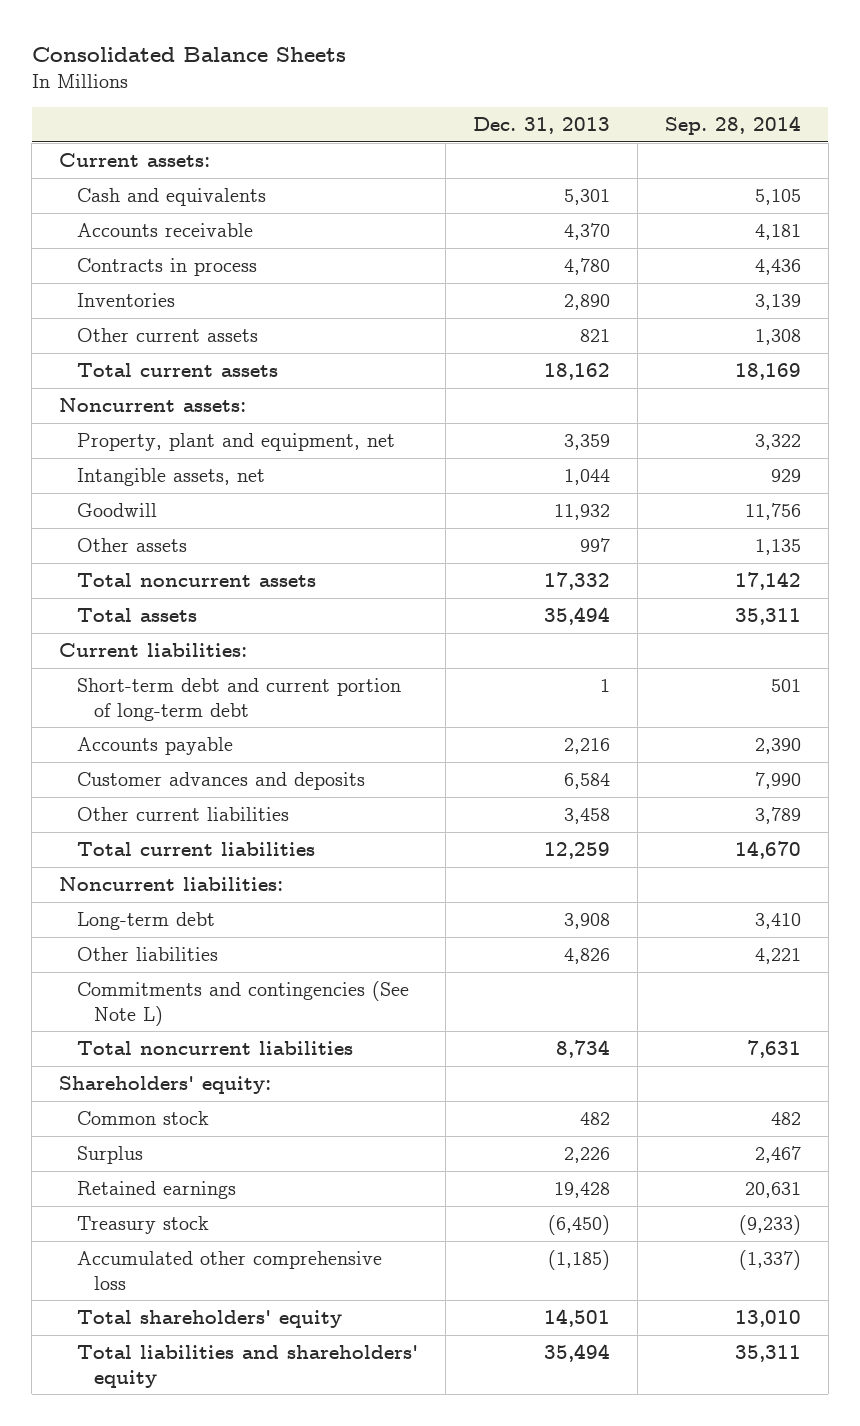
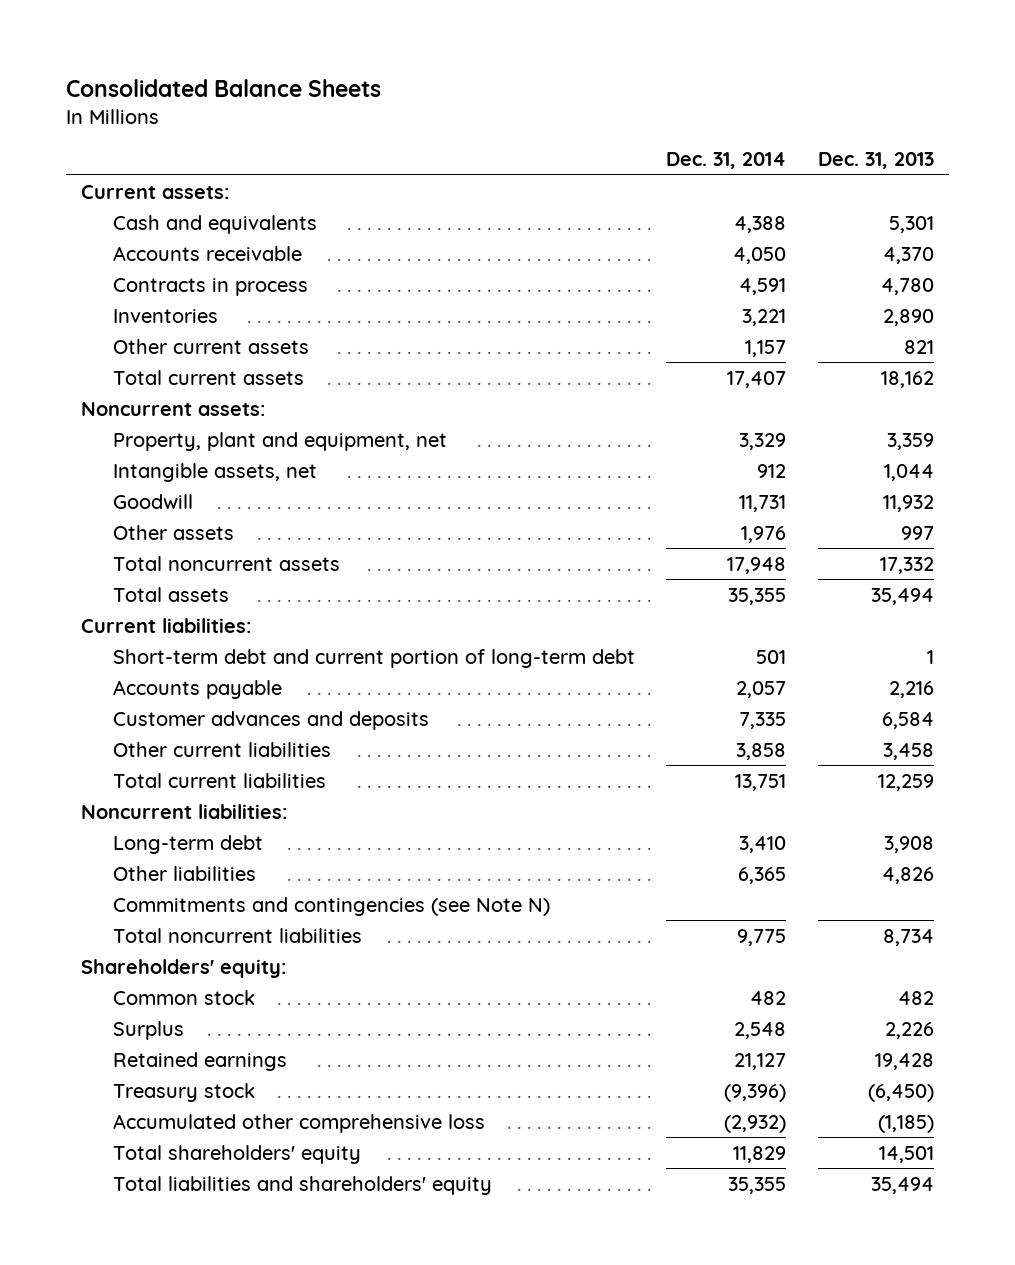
- | Dec. 31, 2013 | Sep. 28, 2014
+ | Dec. 31, 2014 | Dec. 31, 2013
- Commitments and contingencies (See Note L)
+ Commitments and contingencies (see Note N)

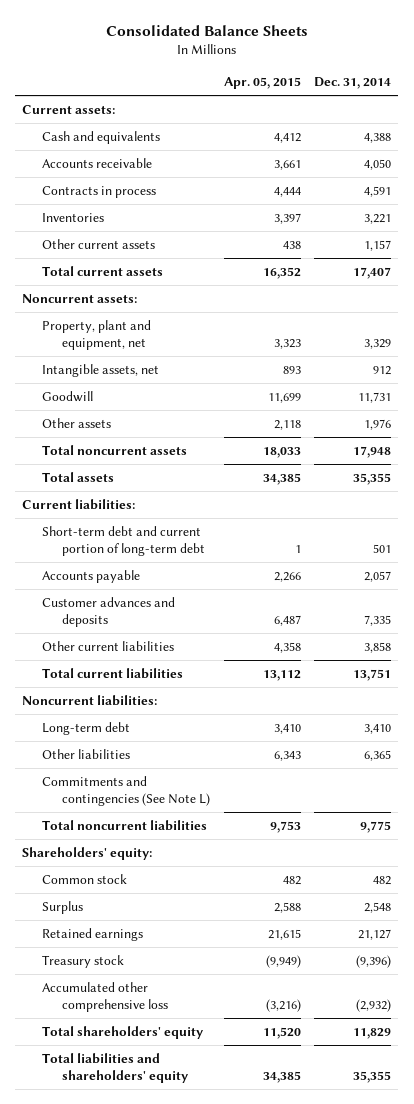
- | Dec. 31, 2014 | Dec. 31, 2013
+ | Apr. 05, 2015 | Dec. 31, 2014
- Commitments and contingencies (see Note N)
+ Commitments and contingencies (See Note L)

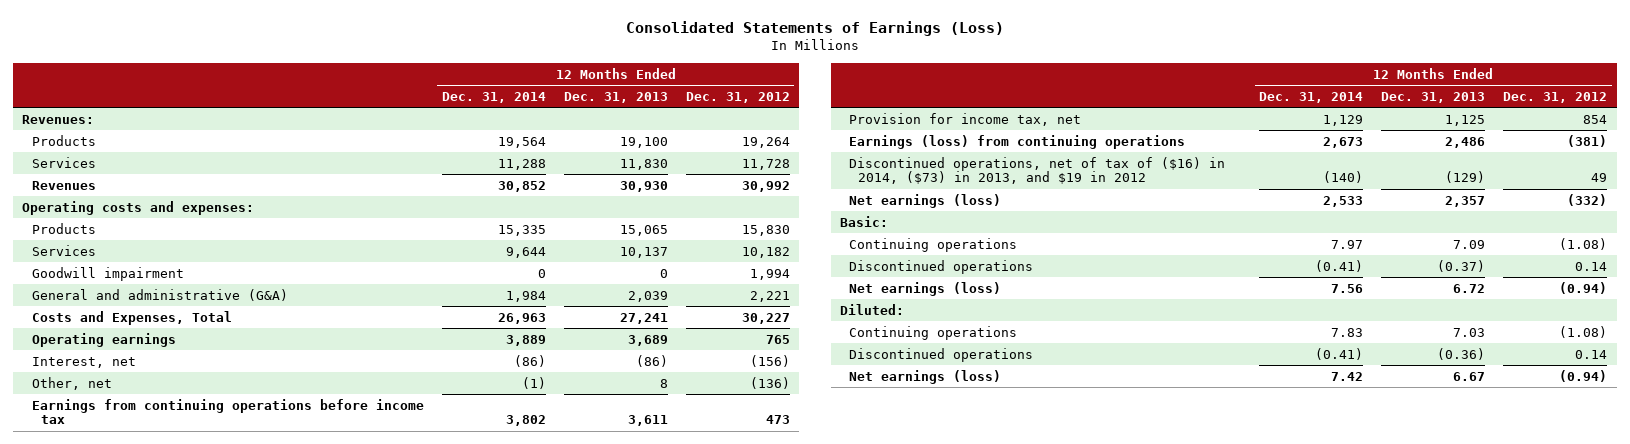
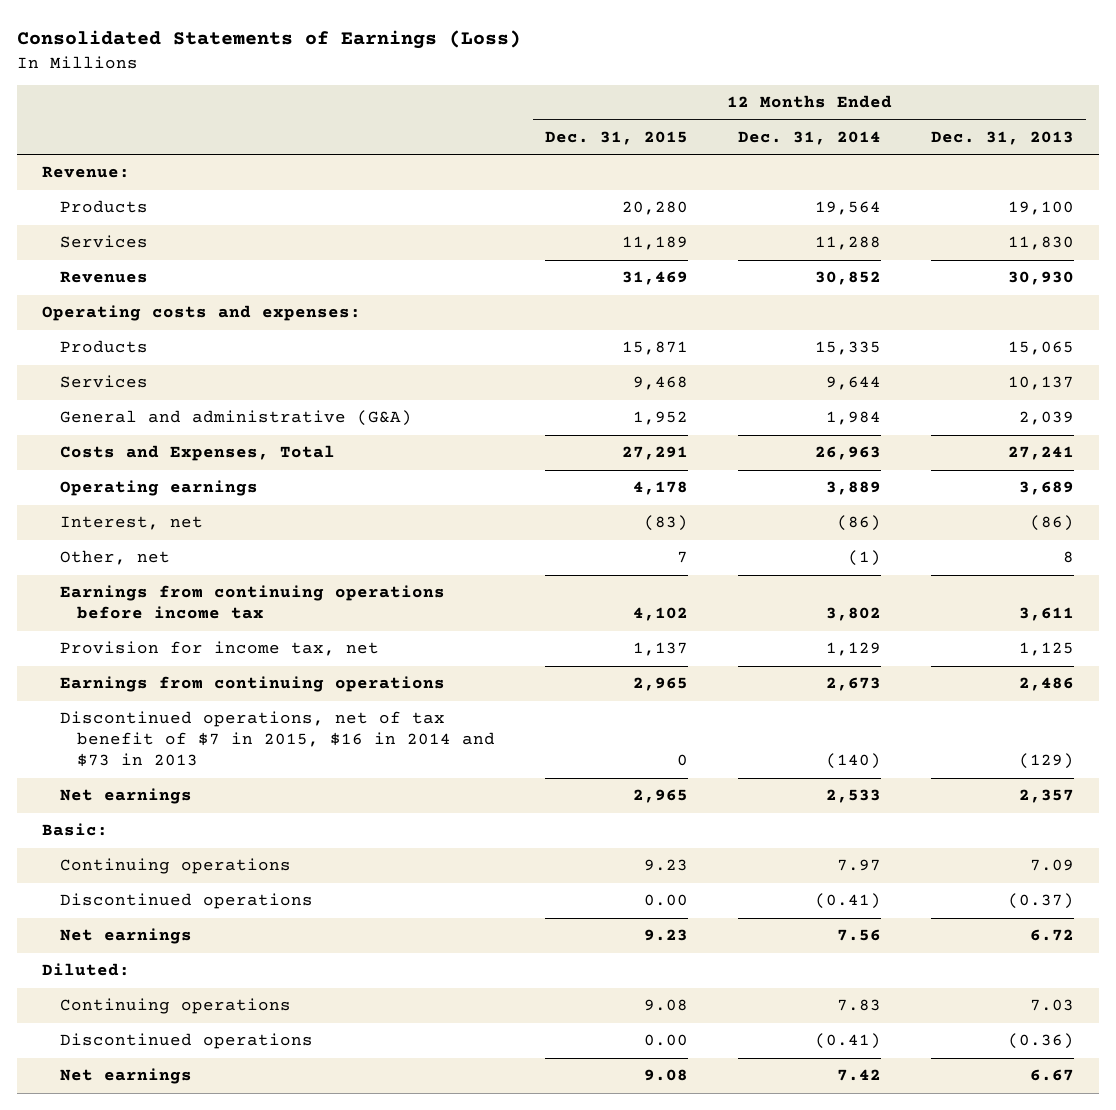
- | 12 Months Ended Dec. 31, 2014 | 12 Months Ended Dec. 31, 2013 | 12 Months Ended Dec. 31, 2012
+ | 12 Months Ended Dec. 31, 2015 | 12 Months Ended Dec. 31, 2014 | 12 Months Ended Dec. 31, 2013
- Revenues:
+ Revenue:
- Goodwill impairment | 0 | 0 | 1,994
- Earnings (loss) from continuing operations | 2,673 | 2,486 | (381)
- Discontinued operations, net of tax of ($16) in 2014, ($73) in 2013, and $19 in 2012 | (140) | (129) | 49
- Net earnings (loss) | 2,533 | 2,357 | (332)
+ Earnings from continuing operations | 2,965 | 2,673 | 2,486
+ Discontinued operations, net of tax benefit of $7 in 2015, $16 in 2014 and $73 in 2013 | 0 | (140) | (129)
+ Net earnings | 2,965 | 2,533 | 2,357
- Net earnings (loss) | 7.56 | 6.72 | (0.94)
+ Net earnings | 9.23 | 7.56 | 6.72
- Net earnings (loss) | 7.42 | 6.67 | (0.94)
+ Net earnings | 9.08 | 7.42 | 6.67

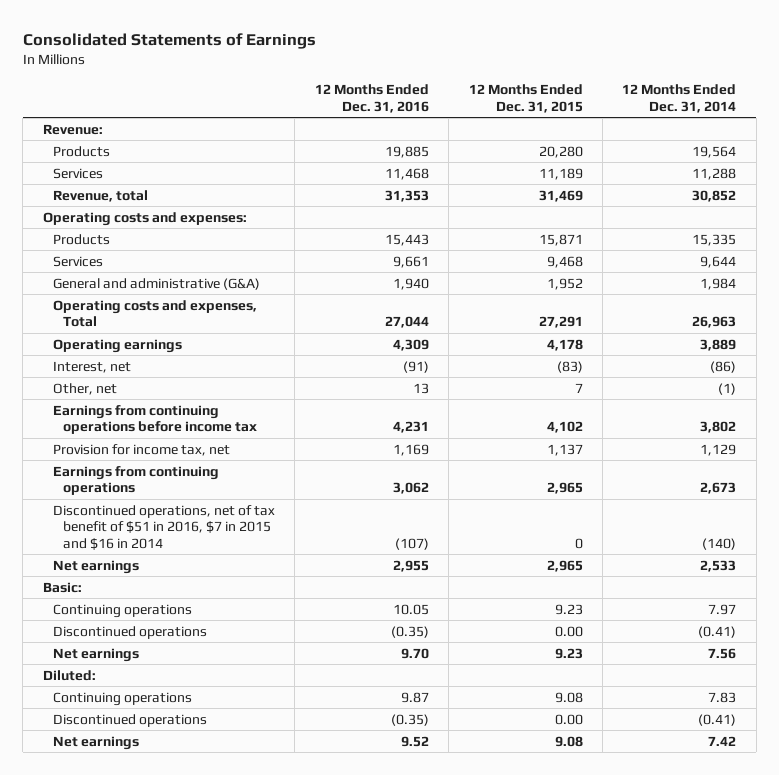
- Consolidated Statements of Earnings (Loss)
+ Consolidated Statements of Earnings
- | 12 Months Ended Dec. 31, 2015 | 12 Months Ended Dec. 31, 2014 | 12 Months Ended Dec. 31, 2013
+ | 12 Months Ended Dec. 31, 2016 | 12 Months Ended Dec. 31, 2015 | 12 Months Ended Dec. 31, 2014
- Revenues | 31,469 | 30,852 | 30,930
+ Revenue, total | 31,353 | 31,469 | 30,852
- Costs and Expenses, Total | 27,291 | 26,963 | 27,241
+ Operating costs and expenses, Total | 27,044 | 27,291 | 26,963
- Discontinued operations, net of tax benefit of $7 in 2015, $16 in 2014 and $73 in 2013 | 0 | (140) | (129)
+ Discontinued operations, net of tax benefit of $51 in 2016, $7 in 2015 and $16 in 2014 | (107) | 0 | (140)

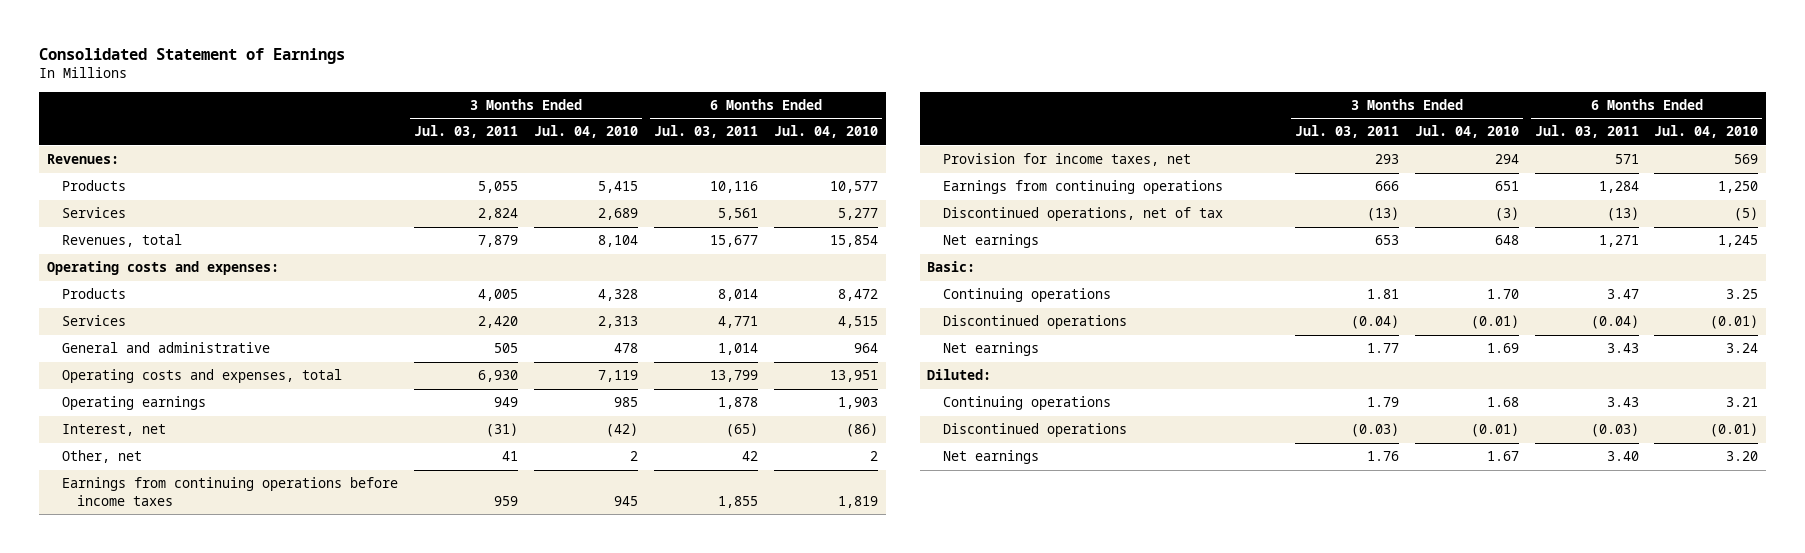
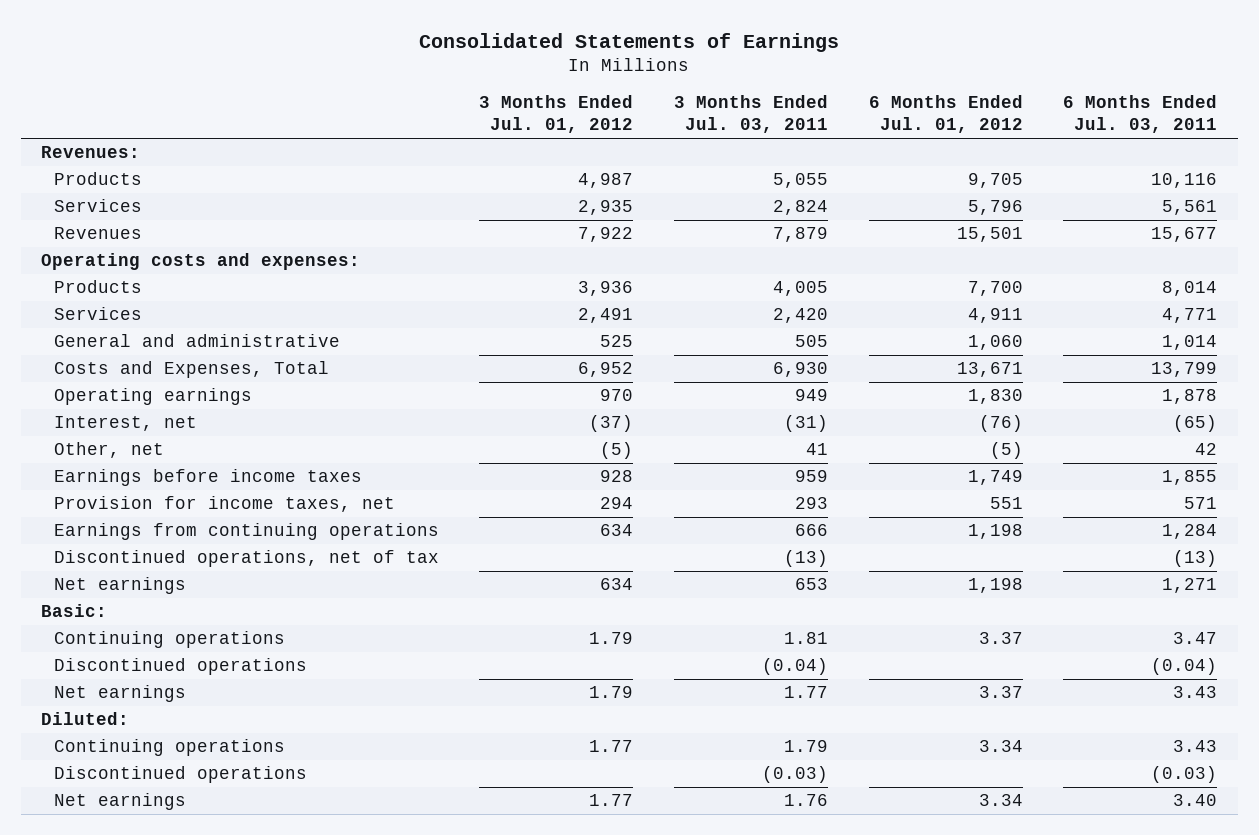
- Consolidated Statement of Earnings
+ Consolidated Statements of Earnings
- | 3 Months Ended Jul. 03, 2011 | 3 Months Ended Jul. 04, 2010 | 6 Months Ended Jul. 03, 2011 | 6 Months Ended Jul. 04, 2010
+ | 3 Months Ended Jul. 01, 2012 | 3 Months Ended Jul. 03, 2011 | 6 Months Ended Jul. 01, 2012 | 6 Months Ended Jul. 03, 2011
- Revenues, total | 7,879 | 8,104 | 15,677 | 15,854
+ Revenues | 7,922 | 7,879 | 15,501 | 15,677
- Operating costs and expenses, total | 6,930 | 7,119 | 13,799 | 13,951
+ Costs and Expenses, Total | 6,952 | 6,930 | 13,671 | 13,799
- Earnings from continuing operations before income taxes | 959 | 945 | 1,855 | 1,819
+ Earnings before income taxes | 928 | 959 | 1,749 | 1,855

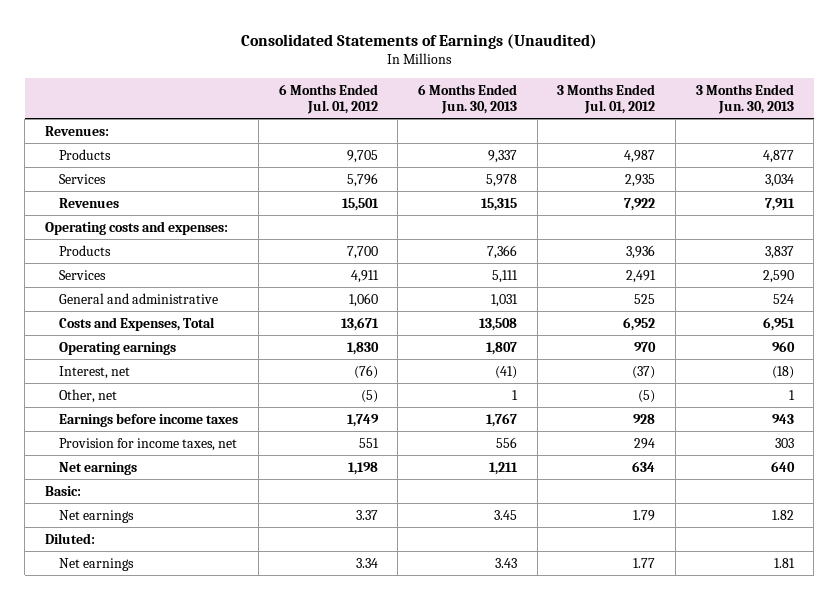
- Consolidated Statements of Earnings
+ Consolidated Statements of Earnings (Unaudited)
- | 3 Months Ended Jul. 01, 2012 | 3 Months Ended Jul. 03, 2011 | 6 Months Ended Jul. 01, 2012 | 6 Months Ended Jul. 03, 2011
+ | 6 Months Ended Jul. 01, 2012 | 6 Months Ended Jun. 30, 2013 | 3 Months Ended Jul. 01, 2012 | 3 Months Ended Jun. 30, 2013
- Earnings from continuing operations | 634 | 666 | 1,198 | 1,284
- Discontinued operations, net of tax | | (13) | | (13)
- Continuing operations | 1.79 | 1.81 | 3.37 | 3.47
- Discontinued operations | | (0.04) | | (0.04)
- Continuing operations | 1.77 | 1.79 | 3.34 | 3.43
- Discontinued operations | | (0.03) | | (0.03)

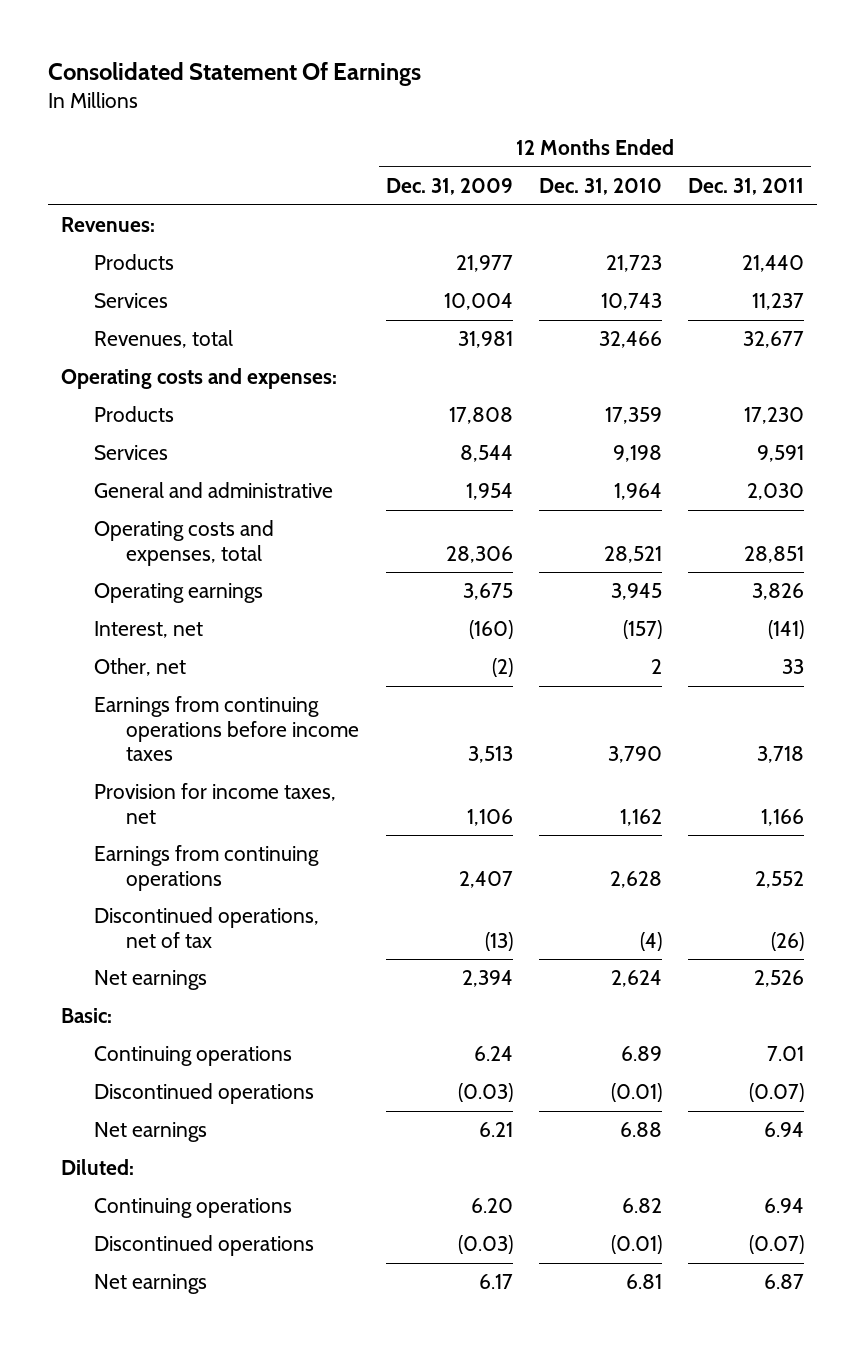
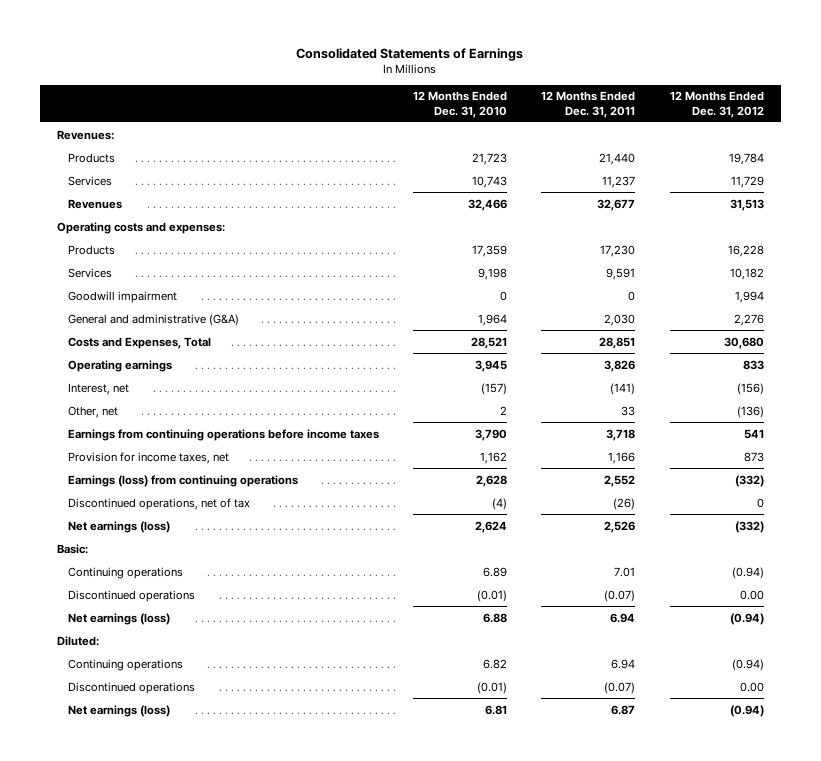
- Consolidated Statement Of Earnings
+ Consolidated Statements of Earnings
- | 12 Months Ended Dec. 31, 2009 | 12 Months Ended Dec. 31, 2010 | 12 Months Ended Dec. 31, 2011
+ | 12 Months Ended Dec. 31, 2010 | 12 Months Ended Dec. 31, 2011 | 12 Months Ended Dec. 31, 2012
- Revenues, total | 31,981 | 32,466 | 32,677
+ Revenues | 32,466 | 32,677 | 31,513
- General and administrative | 1,954 | 1,964 | 2,030
- Operating costs and expenses, total | 28,306 | 28,521 | 28,851
+ Goodwill impairment | 0 | 0 | 1,994
+ General and administrative (G&A) | 1,964 | 2,030 | 2,276
+ Costs and Expenses, Total | 28,521 | 28,851 | 30,680
- Earnings from continuing operations | 2,407 | 2,628 | 2,552
+ Earnings (loss) from continuing operations | 2,628 | 2,552 | (332)
- Net earnings | 2,394 | 2,624 | 2,526
+ Net earnings (loss) | 2,624 | 2,526 | (332)
- Net earnings | 6.21 | 6.88 | 6.94
+ Net earnings (loss) | 6.88 | 6.94 | (0.94)
- Net earnings | 6.17 | 6.81 | 6.87
+ Net earnings (loss) | 6.81 | 6.87 | (0.94)

